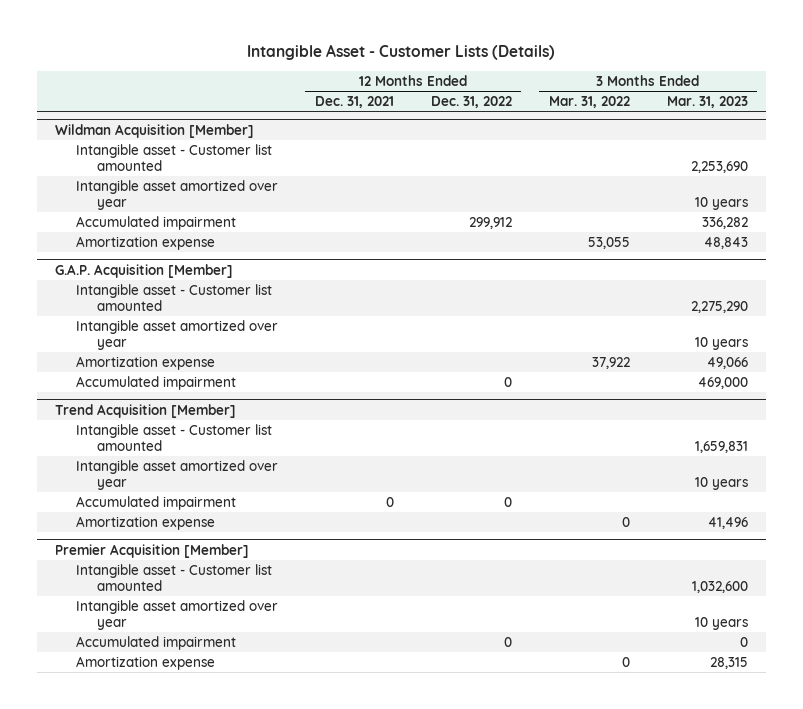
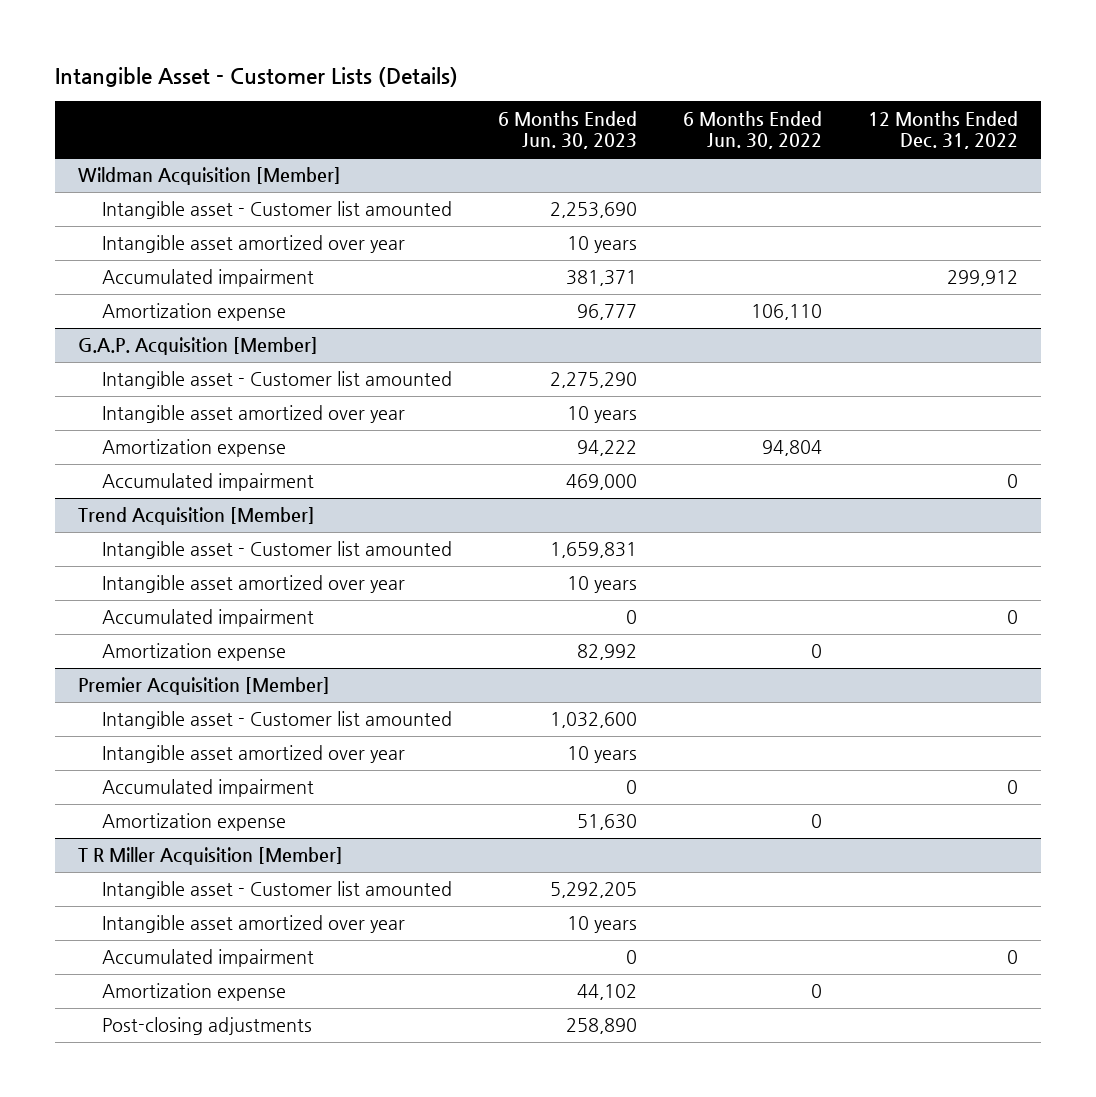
- | 12 Months Ended Dec. 31, 2021 | 12 Months Ended Dec. 31, 2022 | 3 Months Ended Mar. 31, 2022 | 3 Months Ended Mar. 31, 2023
+ | 6 Months Ended Jun. 30, 2023 | 6 Months Ended Jun. 30, 2022 | 12 Months Ended Dec. 31, 2022
+ T R Miller Acquisition [Member]
+ Intangible asset - Customer list amounted | 5,292,205 | |
+ Intangible asset amortized over year | 10 years | |
+ Accumulated impairment | 0 | | 0
+ Amortization expense | 44,102 | 0 |
+ Post-closing adjustments | 258,890 | |

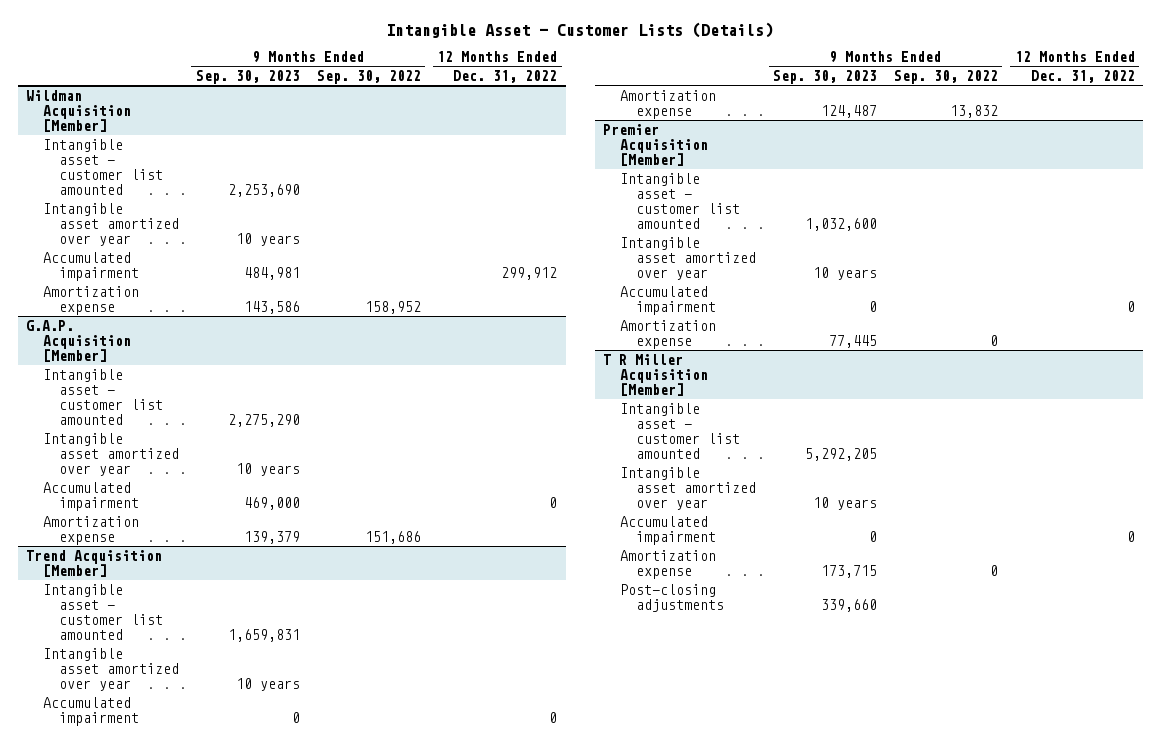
- | 6 Months Ended Jun. 30, 2023 | 6 Months Ended Jun. 30, 2022 | 12 Months Ended Dec. 31, 2022
+ | 9 Months Ended Sep. 30, 2023 | 9 Months Ended Sep. 30, 2022 | 12 Months Ended Dec. 31, 2022
@ Wildman Acquisition [Member]
- Intangible asset - Customer list amounted | 2,253,690 | |
+ Intangible asset - customer list amounted | 2,253,690 | |
@ G.A.P. Acquisition [Member]
- Intangible asset - Customer list amounted | 2,275,290 | |
+ Intangible asset - customer list amounted | 2,275,290 | |
moved down: Amortization expense | 139,379 | 151,686 |
@ Trend Acquisition [Member]
- Intangible asset - Customer list amounted | 1,659,831 | |
+ Intangible asset - customer list amounted | 1,659,831 | |
@ Premier Acquisition [Member]
- Intangible asset - Customer list amounted | 1,032,600 | |
+ Intangible asset - customer list amounted | 1,032,600 | |
@ T R Miller Acquisition [Member]
- Intangible asset - Customer list amounted | 5,292,205 | |
+ Intangible asset - customer list amounted | 5,292,205 | |

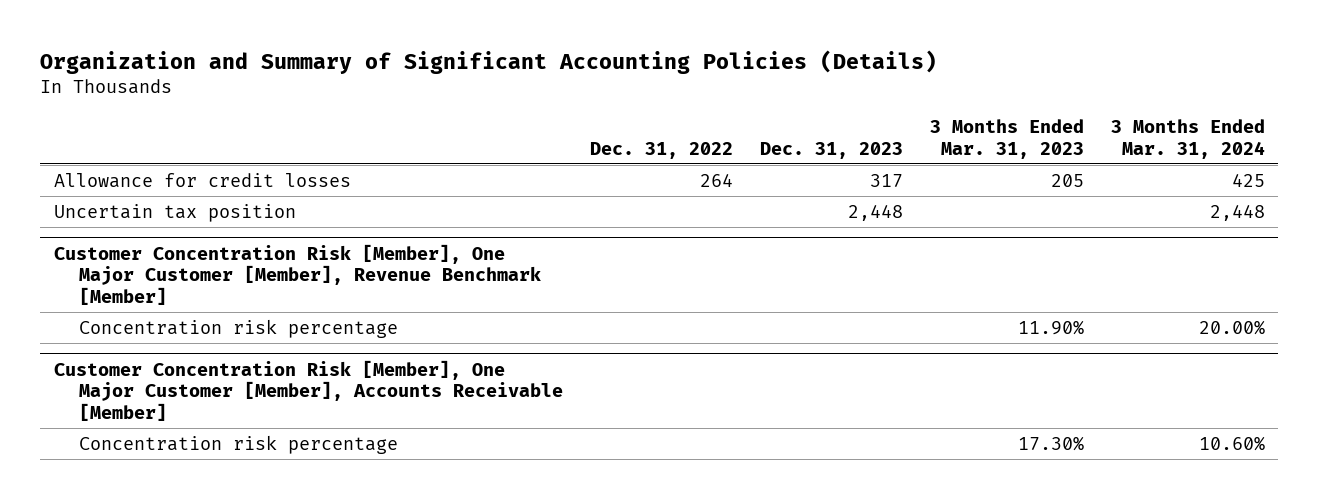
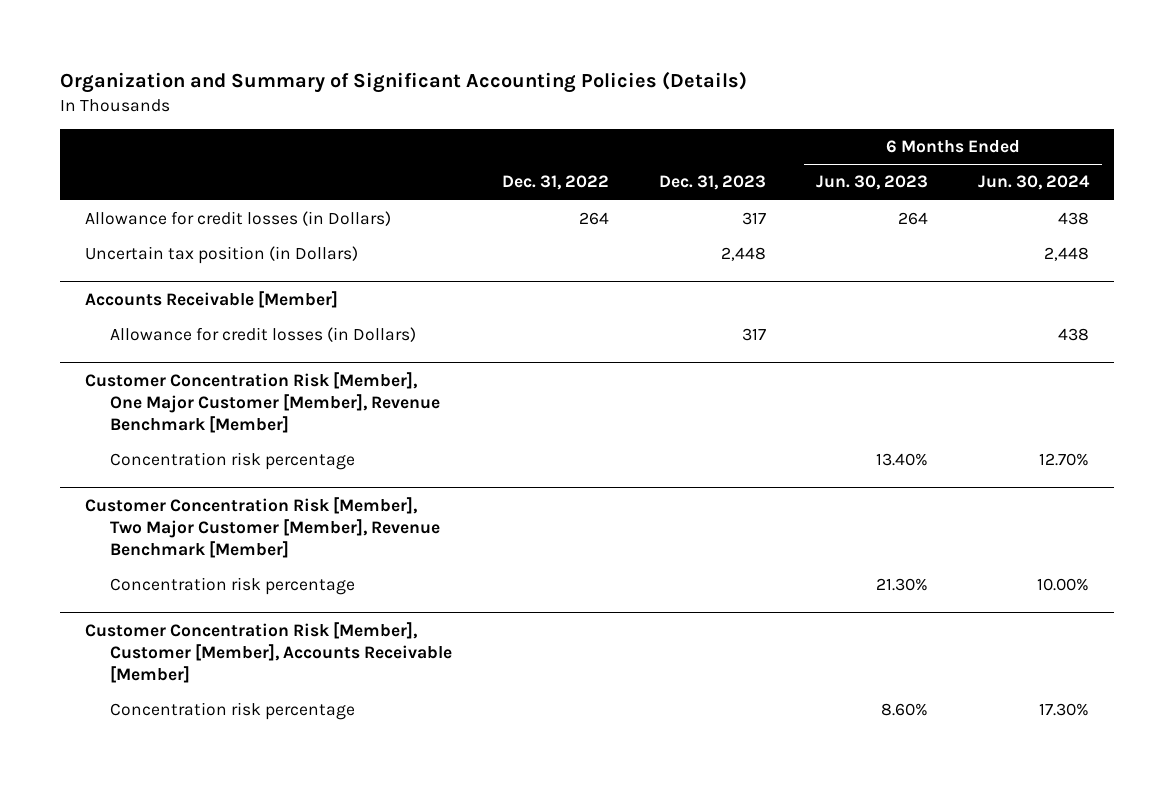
- | Dec. 31, 2022 | Dec. 31, 2023 | 3 Months Ended Mar. 31, 2023 | 3 Months Ended Mar. 31, 2024
+ | Dec. 31, 2022 | Dec. 31, 2023 | 6 Months Ended Jun. 30, 2023 | 6 Months Ended Jun. 30, 2024
- Allowance for credit losses | 264 | 317 | 205 | 425
- Uncertain tax position | | 2,448 | | 2,448
+ Allowance for credit losses (in Dollars) | 264 | 317 | 264 | 438
+ Uncertain tax position (in Dollars) | | 2,448 | | 2,448
+ Accounts Receivable [Member]
+ Allowance for credit losses (in Dollars) | | 317 | | 438
- Customer Concentration Risk [Member], One Major Customer [Member], Accounts Receivable [Member]
+ Customer Concentration Risk [Member], Two Major Customer [Member], Revenue Benchmark [Member]
+ Concentration risk percentage | | | 21.30% | 10.00%
+ Customer Concentration Risk [Member], Customer [Member], Accounts Receivable [Member]

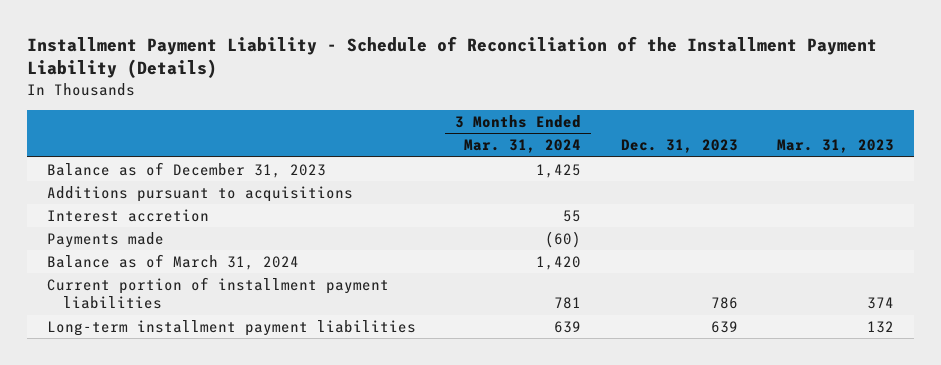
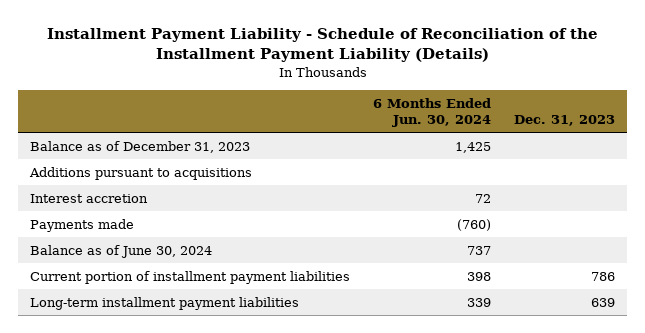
- | 3 Months Ended Mar. 31, 2024 | Dec. 31, 2023 | Mar. 31, 2023
+ | 6 Months Ended Jun. 30, 2024 | Dec. 31, 2023
- Balance as of March 31, 2024 | 1,420 | |
+ Balance as of June 30, 2024 | 737 |

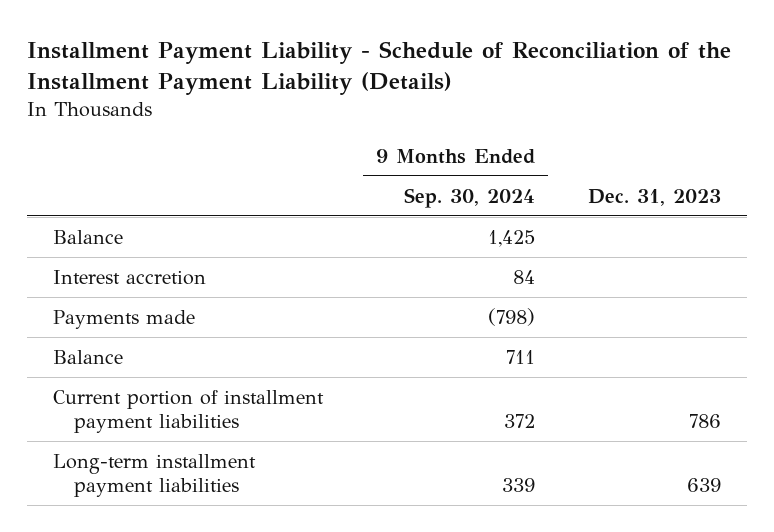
- | 6 Months Ended Jun. 30, 2024 | Dec. 31, 2023
+ | 9 Months Ended Sep. 30, 2024 | Dec. 31, 2023
- Balance as of December 31, 2023 | 1,425 |
- Additions pursuant to acquisitions
+ Balance | 1,425 |
- Balance as of June 30, 2024 | 737 |
+ Balance | 711 |

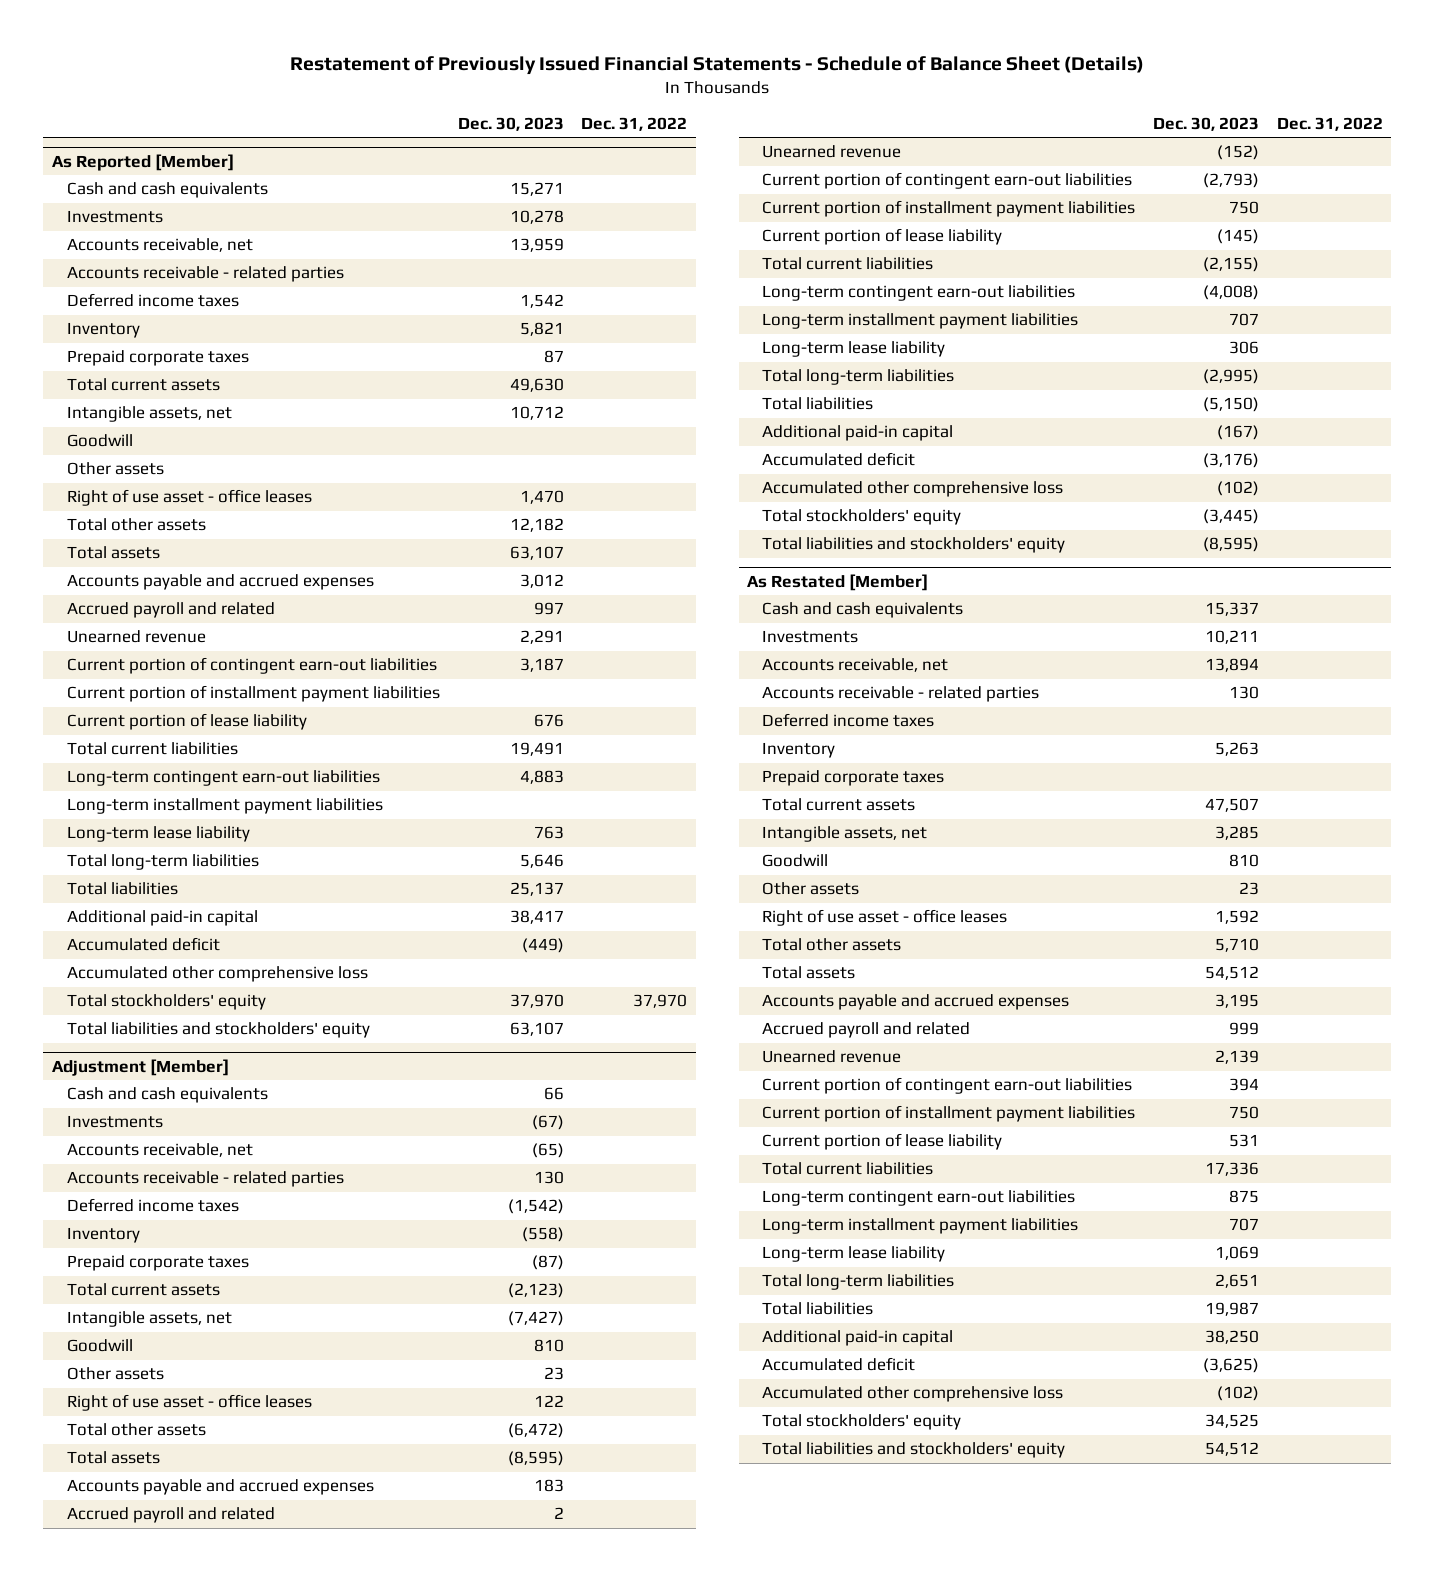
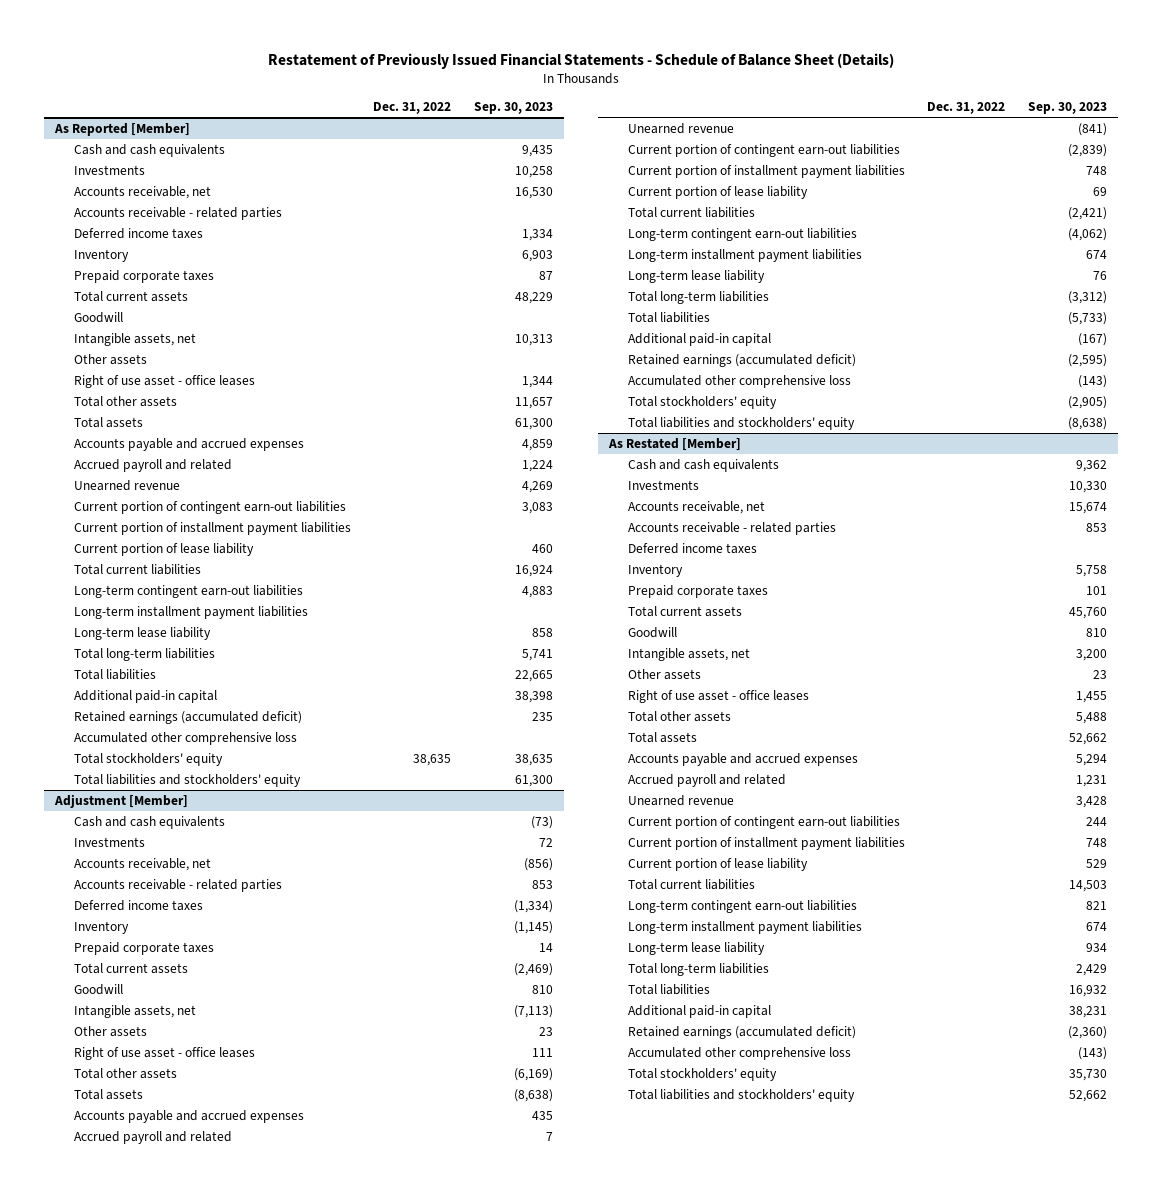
- | Dec. 30, 2023 | Dec. 31, 2022
+ | Dec. 31, 2022 | Sep. 30, 2023
@ As Reported [Member]
moved down: Intangible assets, net | | 10,313
- Accumulated deficit | (449) |
+ Retained earnings (accumulated deficit) | | 235
- Total stockholders' equity | 37,970 | 37,970
+ Total stockholders' equity | 38,635 | 38,635
@ Adjustment [Member]
moved down: Intangible assets, net | | (7,113)
- Accumulated deficit | (3,176) |
+ Retained earnings (accumulated deficit) | | (2,595)
@ As Restated [Member]
moved down: Intangible assets, net | | 3,200
- Accumulated deficit | (3,625) |
+ Retained earnings (accumulated deficit) | | (2,360)

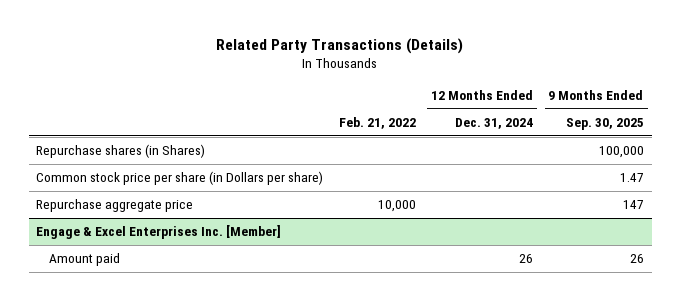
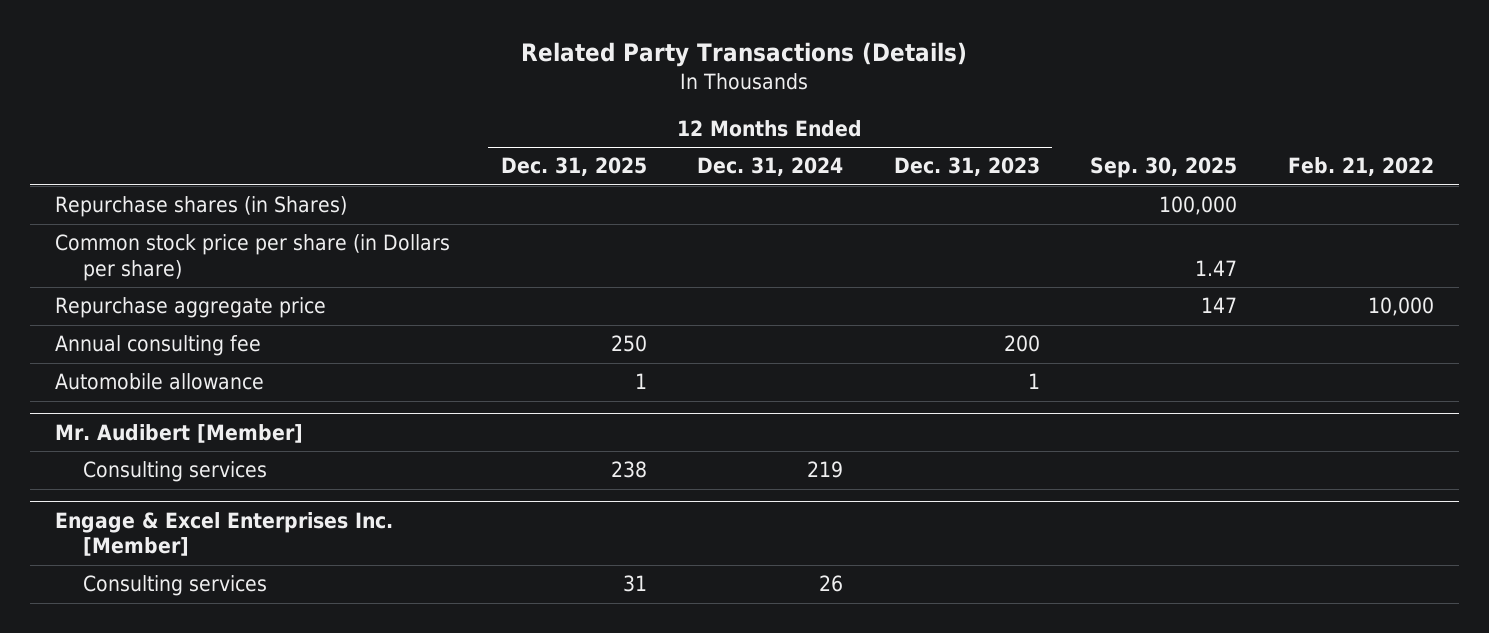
- | Feb. 21, 2022 | 12 Months Ended Dec. 31, 2024 | 9 Months Ended Sep. 30, 2025
+ | 12 Months Ended Dec. 31, 2025 | 12 Months Ended Dec. 31, 2024 | 12 Months Ended Dec. 31, 2023 | Sep. 30, 2025 | Feb. 21, 2022
+ Annual consulting fee | 250 | | 200 | |
+ Automobile allowance | 1 | | 1 | |
+ Mr. Audibert [Member]
+ Consulting services | 238 | 219 | | |
@ Engage & Excel Enterprises Inc. [Member]
- Amount paid | | 26 | 26
+ Consulting services | 31 | 26 | | |

